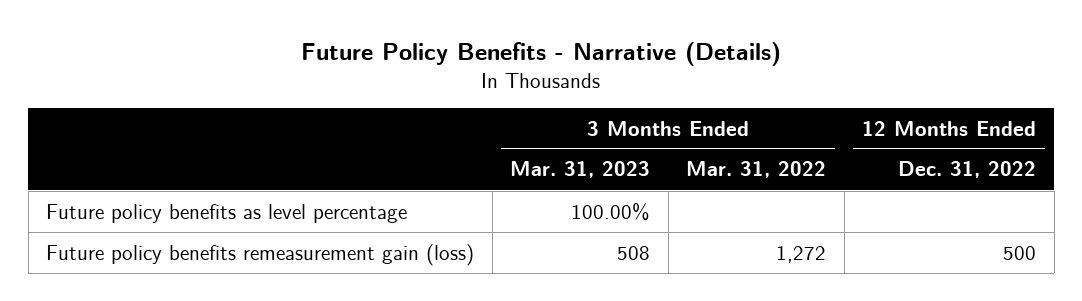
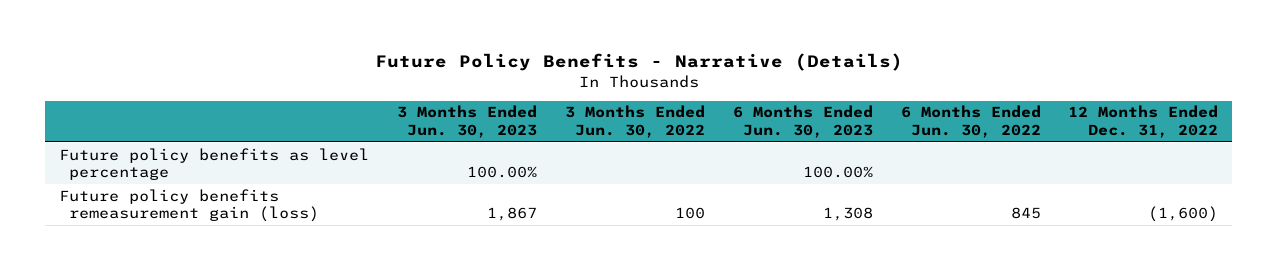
- | 3 Months Ended Mar. 31, 2023 | 3 Months Ended Mar. 31, 2022 | 12 Months Ended Dec. 31, 2022
+ | 3 Months Ended Jun. 30, 2023 | 3 Months Ended Jun. 30, 2022 | 6 Months Ended Jun. 30, 2023 | 6 Months Ended Jun. 30, 2022 | 12 Months Ended Dec. 31, 2022
- Future policy benefits remeasurement gain (loss) | 508 | 1,272 | 500
+ Future policy benefits remeasurement gain (loss) | 1,867 | 100 | 1,308 | 845 | (1,600)

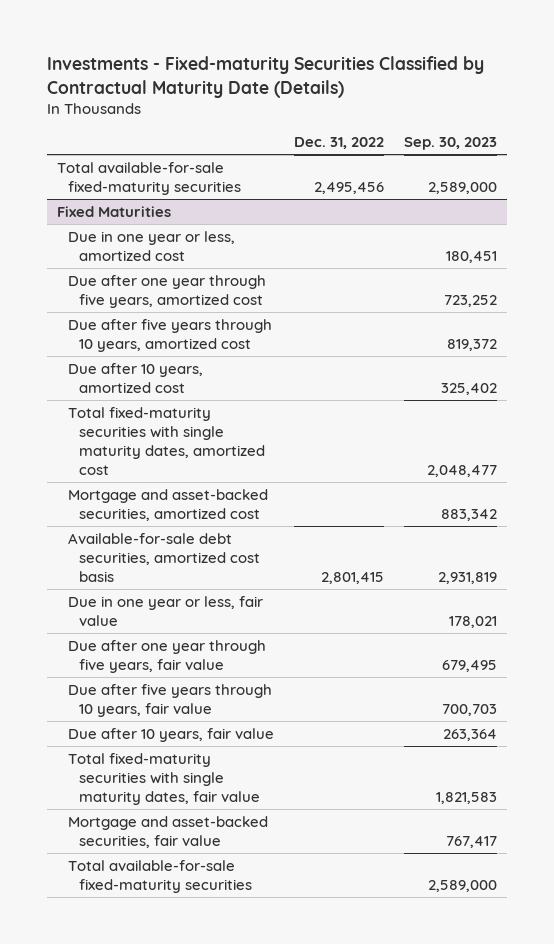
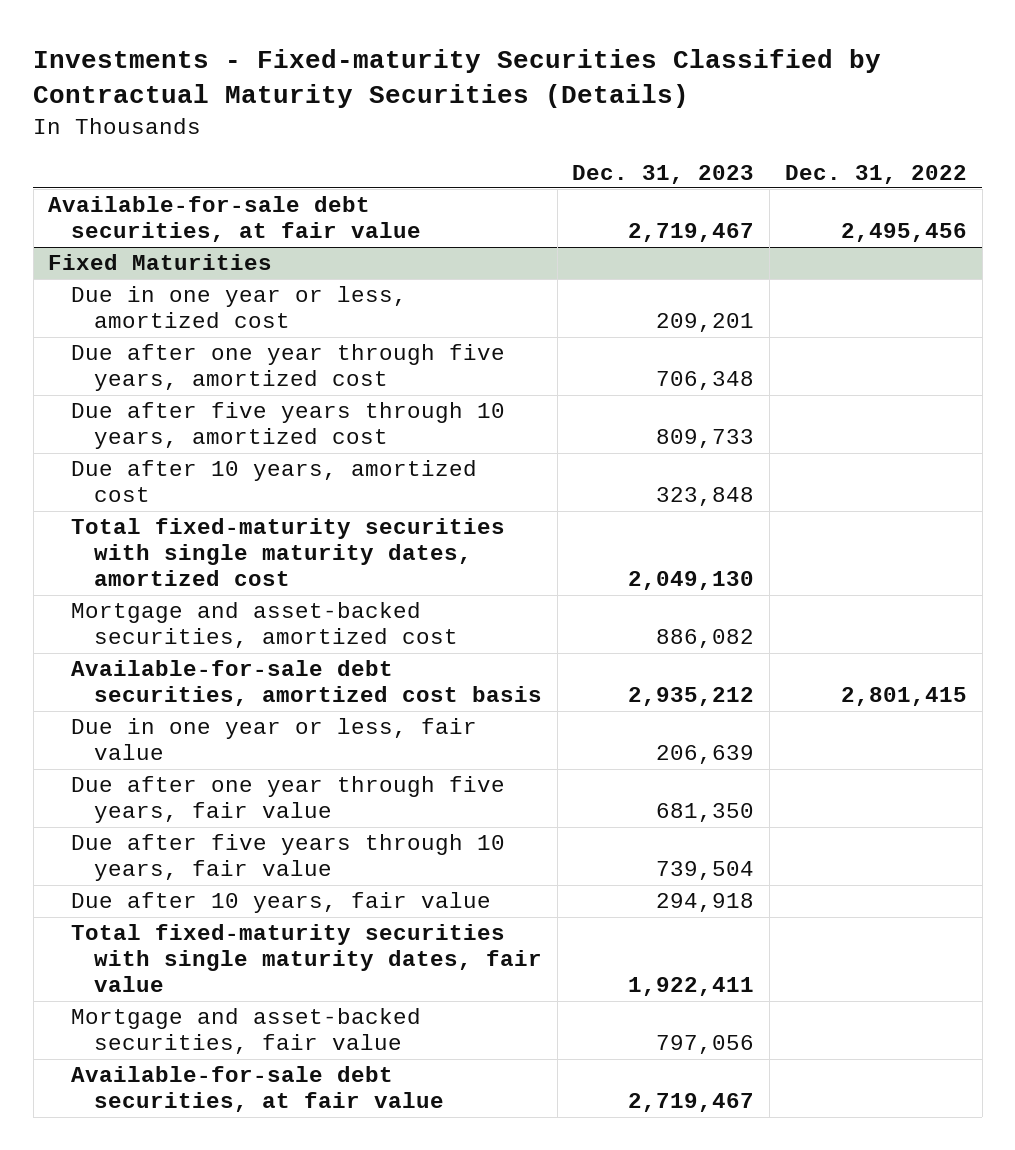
- Investments - Fixed-maturity Securities Classified by Contractual Maturity Date (Details)
+ Investments - Fixed-maturity Securities Classified by Contractual Maturity Securities (Details)
- | Dec. 31, 2022 | Sep. 30, 2023
+ | Dec. 31, 2023 | Dec. 31, 2022
- Total available-for-sale fixed-maturity securities | 2,495,456 | 2,589,000
+ Available-for-sale debt securities, at fair value | 2,719,467 | 2,495,456
@ Fixed Maturities
- Total available-for-sale fixed-maturity securities | | 2,589,000
+ Available-for-sale debt securities, at fair value | 2,719,467 |

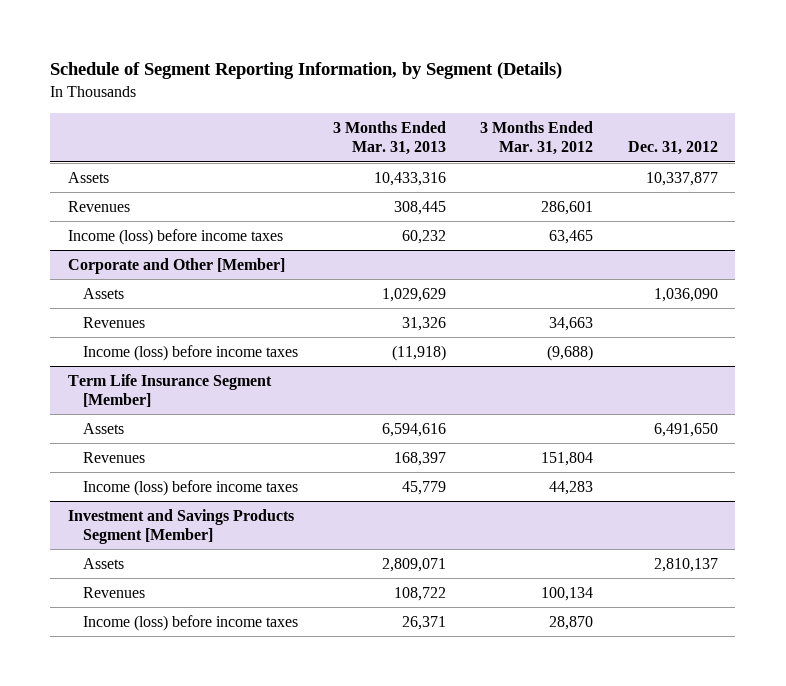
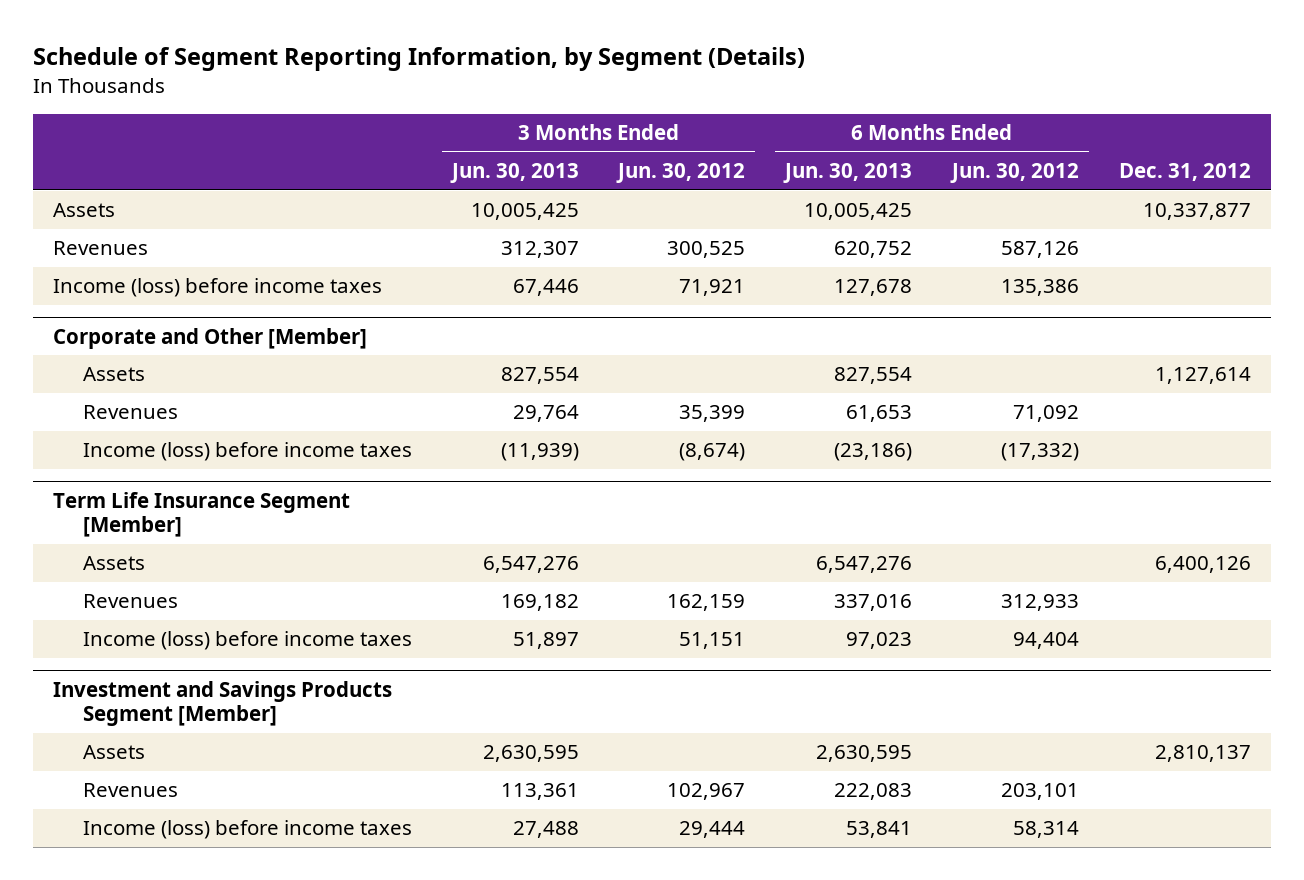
- | 3 Months Ended Mar. 31, 2013 | 3 Months Ended Mar. 31, 2012 | Dec. 31, 2012
+ | 3 Months Ended Jun. 30, 2013 | 3 Months Ended Jun. 30, 2012 | 6 Months Ended Jun. 30, 2013 | 6 Months Ended Jun. 30, 2012 | Dec. 31, 2012
@ Corporate and Other [Member]
- Assets | 1,029,629 | | 1,036,090
+ Assets | 827,554 | | 827,554 | | 1,127,614
@ Term Life Insurance Segment [Member]
- Assets | 6,594,616 | | 6,491,650
+ Assets | 6,547,276 | | 6,547,276 | | 6,400,126

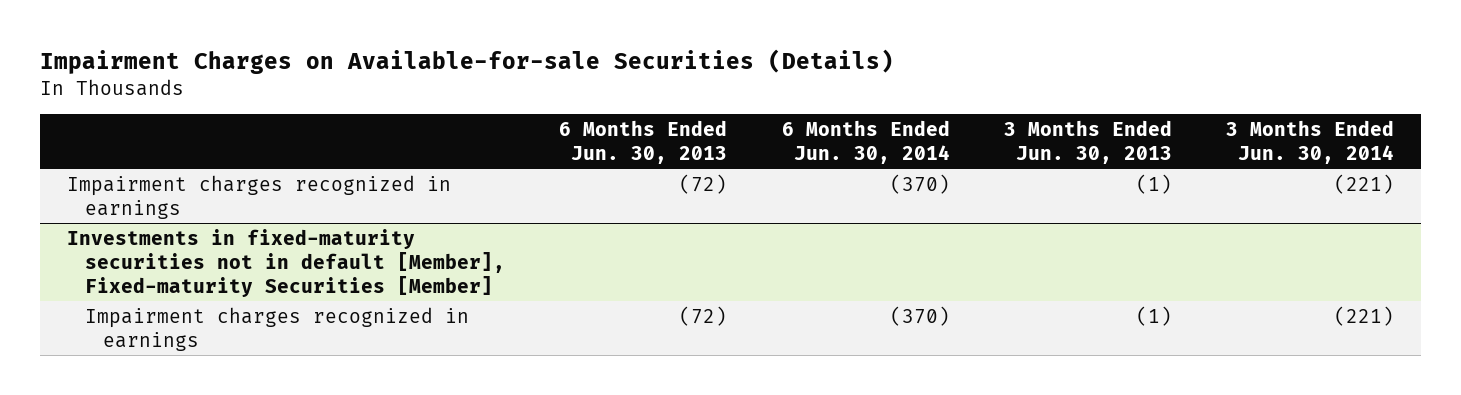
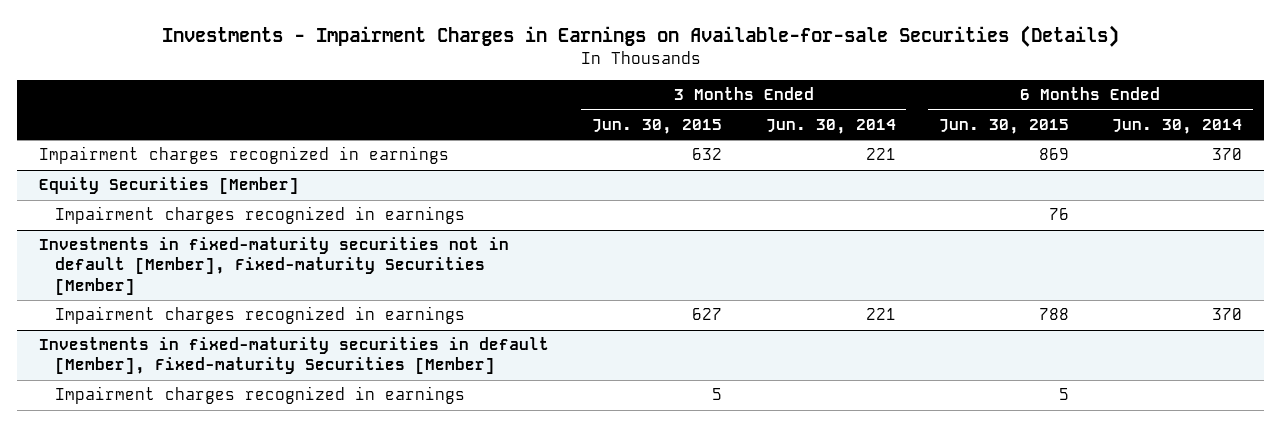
- Impairment Charges on Available-for-sale Securities (Details)
+ Investments - Impairment Charges in Earnings on Available-for-sale Securities (Details)
- | 6 Months Ended Jun. 30, 2013 | 6 Months Ended Jun. 30, 2014 | 3 Months Ended Jun. 30, 2013 | 3 Months Ended Jun. 30, 2014
+ | 3 Months Ended Jun. 30, 2015 | 3 Months Ended Jun. 30, 2014 | 6 Months Ended Jun. 30, 2015 | 6 Months Ended Jun. 30, 2014
- Impairment charges recognized in earnings | (72) | (370) | (1) | (221)
+ Impairment charges recognized in earnings | 632 | 221 | 869 | 370
+ Equity Securities [Member]
+ Impairment charges recognized in earnings | | | 76 |
@ Investments in fixed-maturity securities not in default [Member], Fixed-maturity Securities [Member]
- Impairment charges recognized in earnings | (72) | (370) | (1) | (221)
+ Impairment charges recognized in earnings | 627 | 221 | 788 | 370
+ Investments in fixed-maturity securities in default [Member], Fixed-maturity Securities [Member]
+ Impairment charges recognized in earnings | 5 | | 5 |

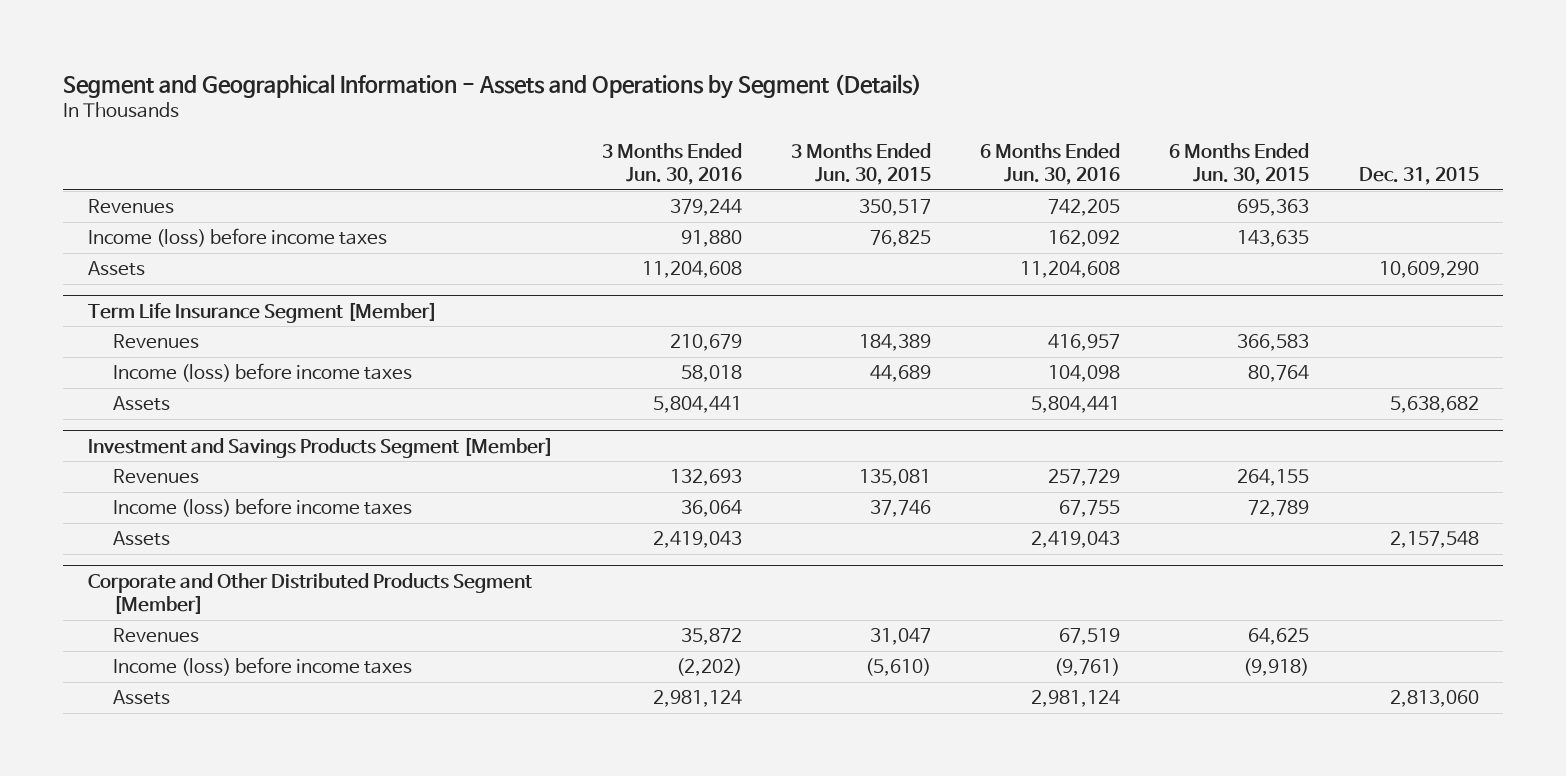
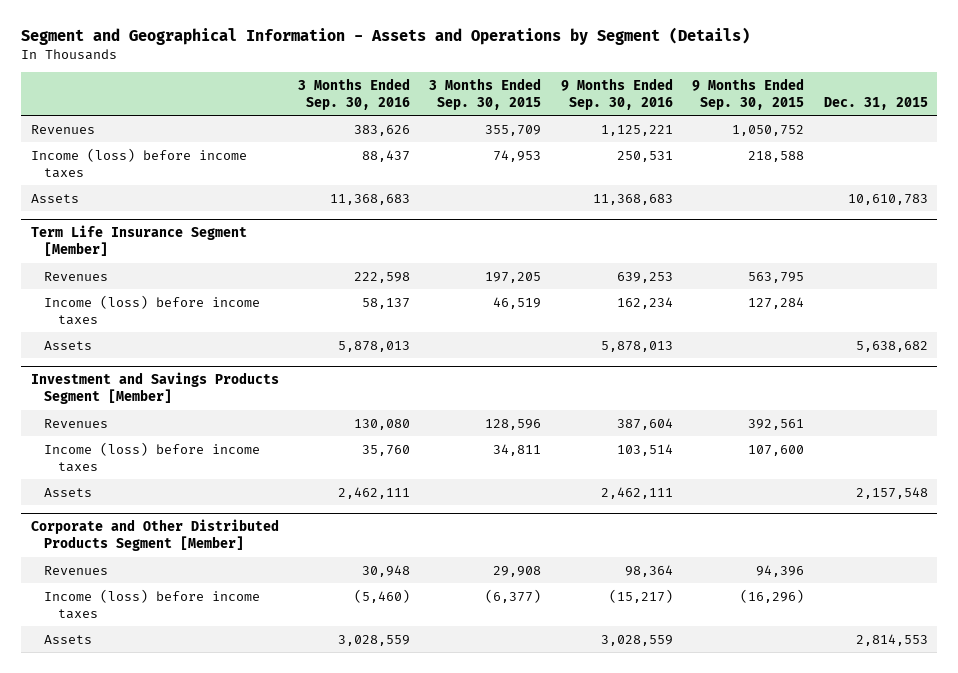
- | 3 Months Ended Jun. 30, 2016 | 3 Months Ended Jun. 30, 2015 | 6 Months Ended Jun. 30, 2016 | 6 Months Ended Jun. 30, 2015 | Dec. 31, 2015
+ | 3 Months Ended Sep. 30, 2016 | 3 Months Ended Sep. 30, 2015 | 9 Months Ended Sep. 30, 2016 | 9 Months Ended Sep. 30, 2015 | Dec. 31, 2015
- Assets | 11,204,608 | | 11,204,608 | | 10,609,290
+ Assets | 11,368,683 | | 11,368,683 | | 10,610,783
@ Corporate and Other Distributed Products Segment [Member]
- Assets | 2,981,124 | | 2,981,124 | | 2,813,060
+ Assets | 3,028,559 | | 3,028,559 | | 2,814,553

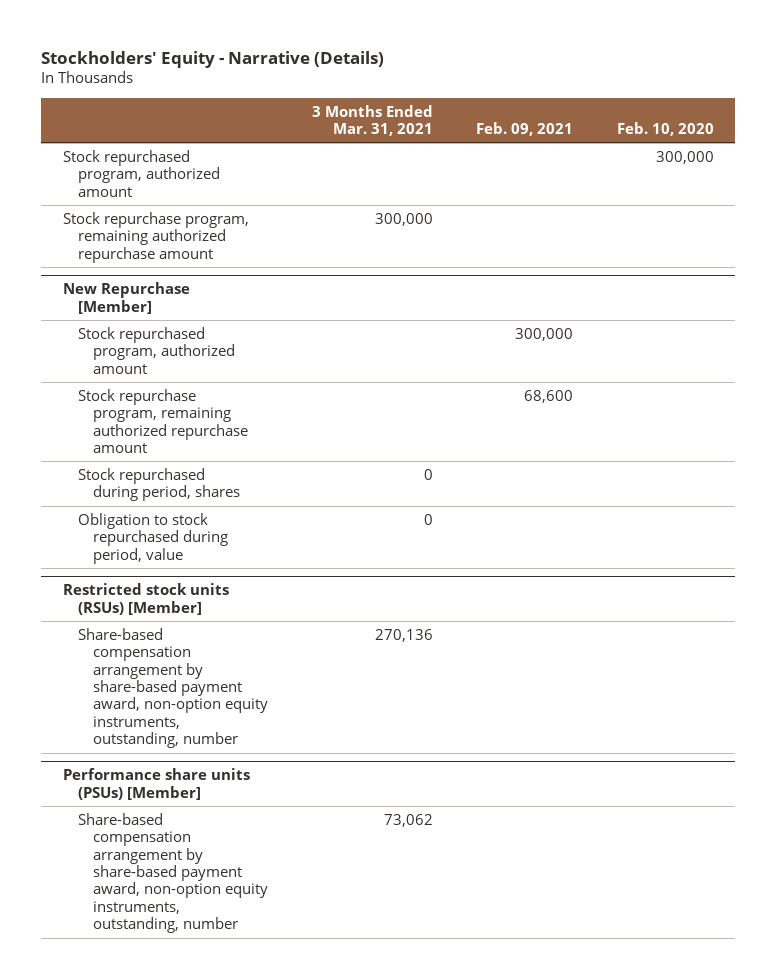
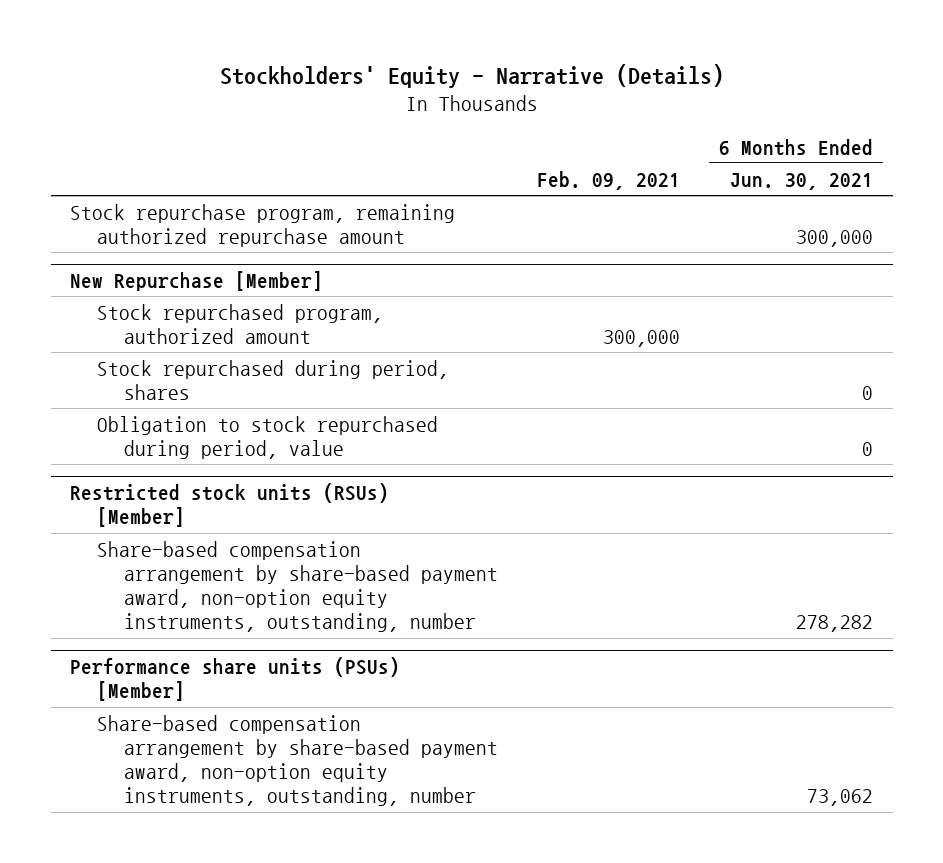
- | 3 Months Ended Mar. 31, 2021 | Feb. 09, 2021 | Feb. 10, 2020
+ | Feb. 09, 2021 | 6 Months Ended Jun. 30, 2021
- Stock repurchased program, authorized amount | | | 300,000
@ New Repurchase [Member]
- Stock repurchase program, remaining authorized repurchase amount | | 68,600 |

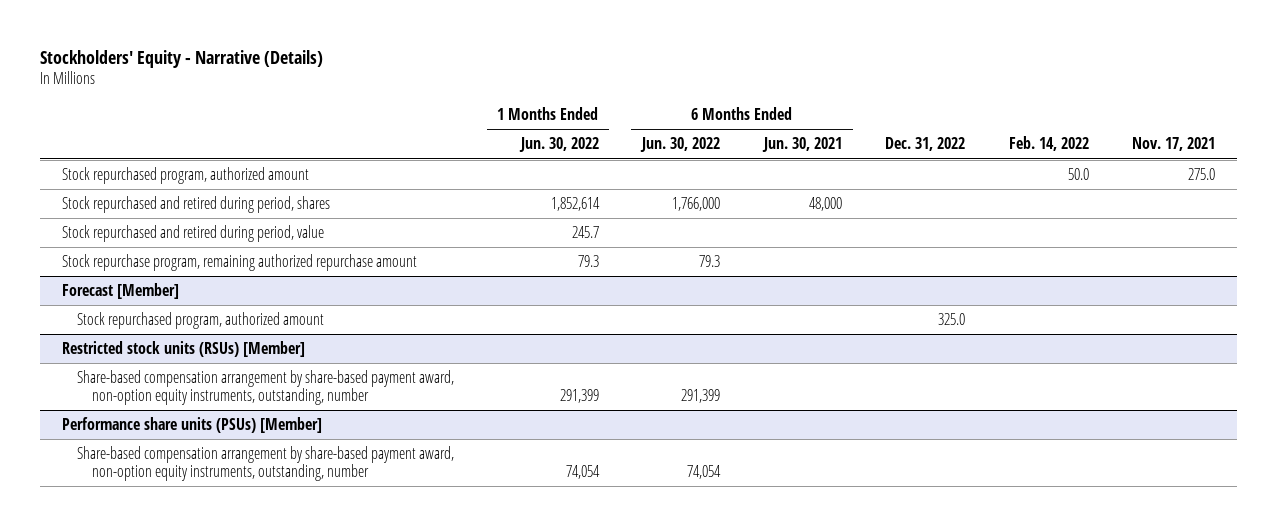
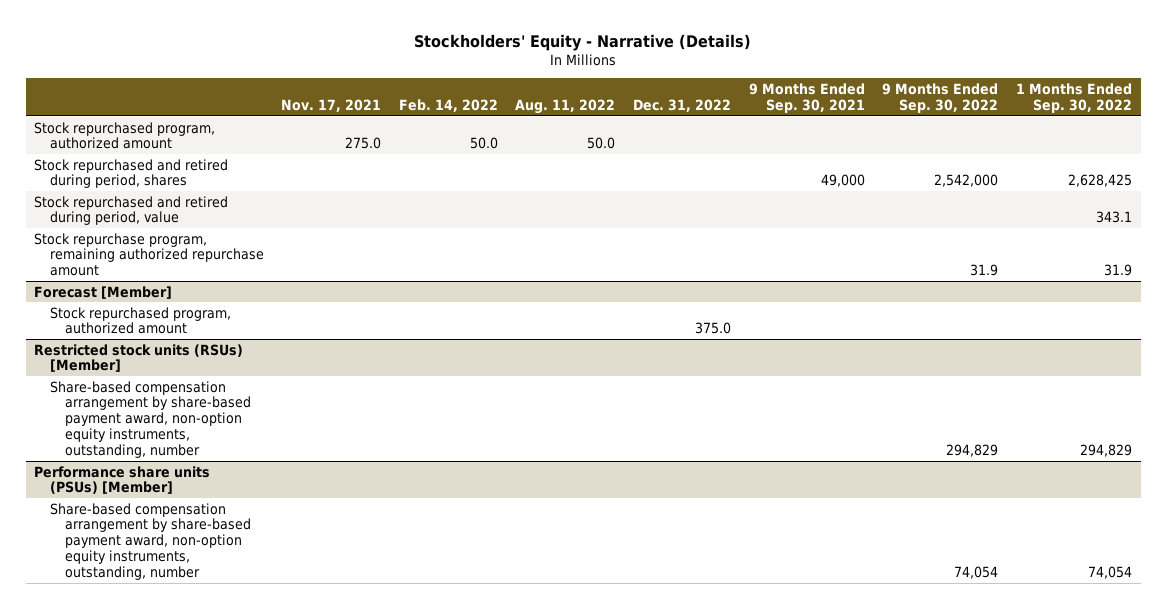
- | 1 Months Ended Jun. 30, 2022 | 6 Months Ended Jun. 30, 2022 | 6 Months Ended Jun. 30, 2021 | Dec. 31, 2022 | Feb. 14, 2022 | Nov. 17, 2021
+ | Nov. 17, 2021 | Feb. 14, 2022 | Aug. 11, 2022 | Dec. 31, 2022 | 9 Months Ended Sep. 30, 2021 | 9 Months Ended Sep. 30, 2022 | 1 Months Ended Sep. 30, 2022
@ Forecast [Member]
- Stock repurchased program, authorized amount | | | | 325.0 | |
+ Stock repurchased program, authorized amount | | | | 375.0 | | |

